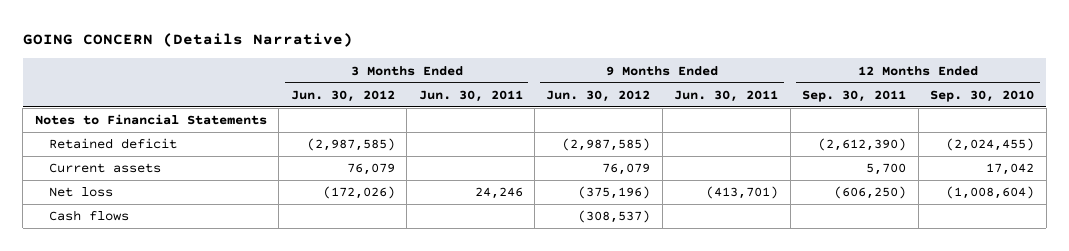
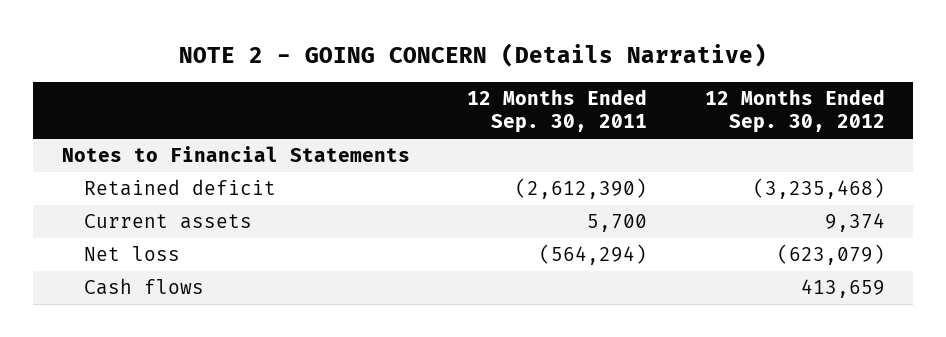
- GOING CONCERN (Details Narrative)
+ NOTE 2 - GOING CONCERN (Details Narrative)
- | 3 Months Ended Jun. 30, 2012 | 3 Months Ended Jun. 30, 2011 | 9 Months Ended Jun. 30, 2012 | 9 Months Ended Jun. 30, 2011 | 12 Months Ended Sep. 30, 2011 | 12 Months Ended Sep. 30, 2010
+ | 12 Months Ended Sep. 30, 2011 | 12 Months Ended Sep. 30, 2012
- Net loss | (172,026) | 24,246 | (375,196) | (413,701) | (606,250) | (1,008,604)
+ Net loss | (564,294) | (623,079)

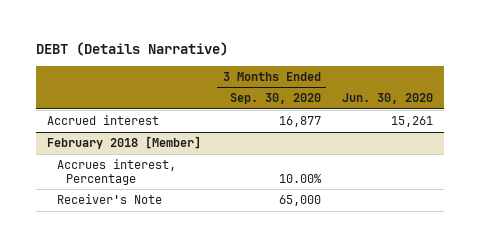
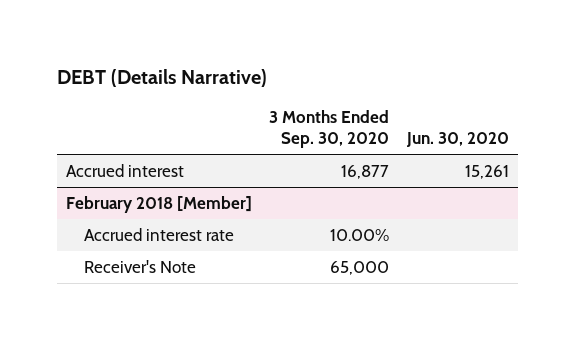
@ February 2018 [Member]
- Accrues interest, Percentage | 10.00% |
+ Accrued interest rate | 10.00% |

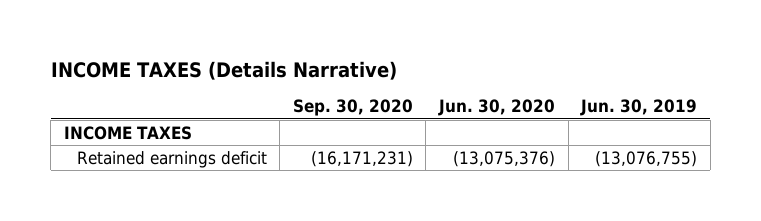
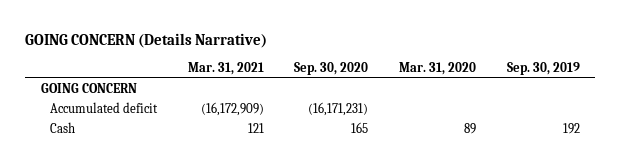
- INCOME TAXES (Details Narrative)
+ GOING CONCERN (Details Narrative)
- | Sep. 30, 2020 | Jun. 30, 2020 | Jun. 30, 2019
+ | Mar. 31, 2021 | Sep. 30, 2020 | Mar. 31, 2020 | Sep. 30, 2019
- INCOME TAXES
- Retained earnings deficit | (16,171,231) | (13,075,376) | (13,076,755)
+ GOING CONCERN
+ Accumulated deficit | (16,172,909) | (16,171,231) | |
+ Cash | 121 | 165 | 89 | 192

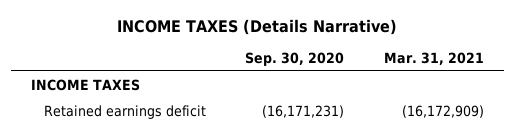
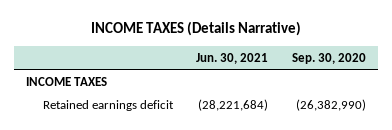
- | Sep. 30, 2020 | Mar. 31, 2021
+ | Jun. 30, 2021 | Sep. 30, 2020
- Retained earnings deficit | (16,171,231) | (16,172,909)
+ Retained earnings deficit | (28,221,684) | (26,382,990)

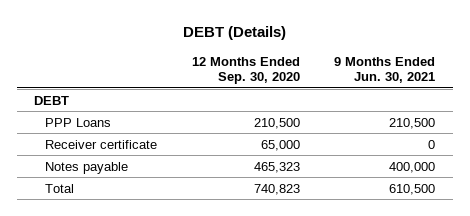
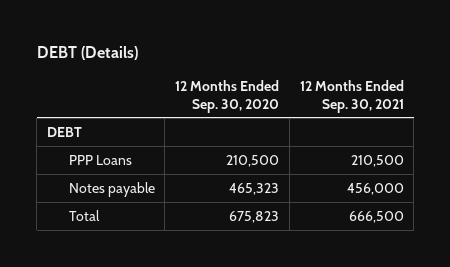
- | 12 Months Ended Sep. 30, 2020 | 9 Months Ended Jun. 30, 2021
+ | 12 Months Ended Sep. 30, 2020 | 12 Months Ended Sep. 30, 2021
- Receiver certificate | 65,000 | 0
- Total | 740,823 | 610,500
+ Total | 675,823 | 666,500

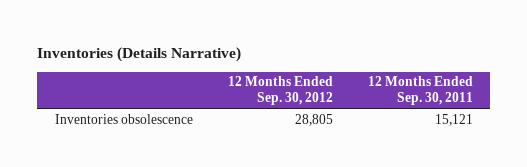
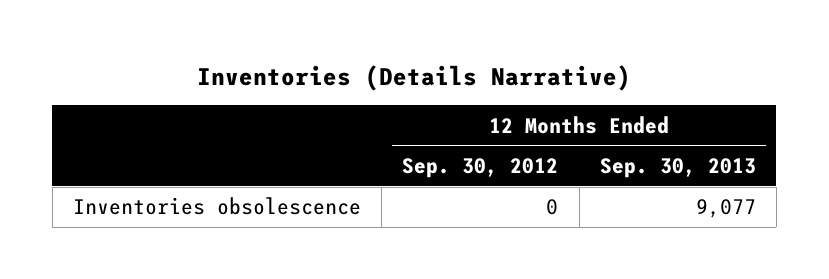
- | 12 Months Ended Sep. 30, 2012 | 12 Months Ended Sep. 30, 2011
+ | 12 Months Ended Sep. 30, 2012 | 12 Months Ended Sep. 30, 2013
- Inventories obsolescence | 28,805 | 15,121
+ Inventories obsolescence | 0 | 9,077

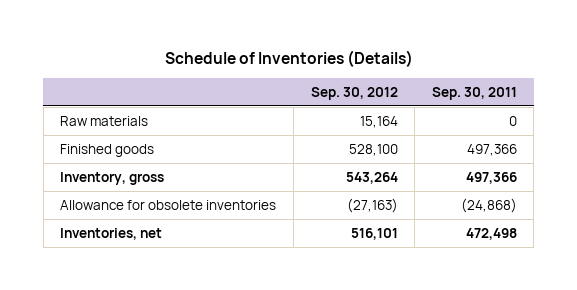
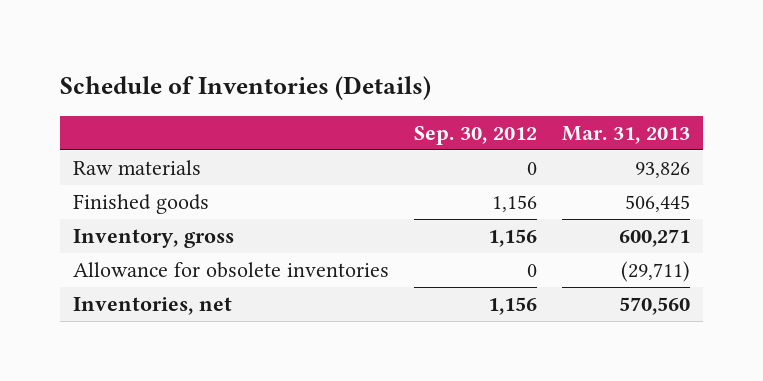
- | Sep. 30, 2012 | Sep. 30, 2011
+ | Sep. 30, 2012 | Mar. 31, 2013
- Raw materials | 15,164 | 0
- Finished goods | 528,100 | 497,366
- Inventory, gross | 543,264 | 497,366
- Allowance for obsolete inventories | (27,163) | (24,868)
- Inventories, net | 516,101 | 472,498
+ Raw materials | 0 | 93,826
+ Finished goods | 1,156 | 506,445
+ Inventory, gross | 1,156 | 600,271
+ Allowance for obsolete inventories | 0 | (29,711)
+ Inventories, net | 1,156 | 570,560

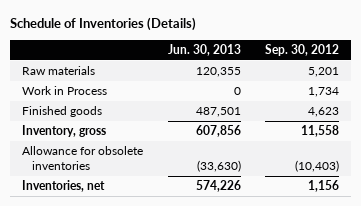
- | Sep. 30, 2012 | Mar. 31, 2013
+ | Jun. 30, 2013 | Sep. 30, 2012
- Raw materials | 0 | 93,826
- Finished goods | 1,156 | 506,445
- Inventory, gross | 1,156 | 600,271
- Allowance for obsolete inventories | 0 | (29,711)
+ Raw materials | 120,355 | 5,201
+ Work in Process | 0 | 1,734
+ Finished goods | 487,501 | 4,623
+ Inventory, gross | 607,856 | 11,558
+ Allowance for obsolete inventories | (33,630) | (10,403)

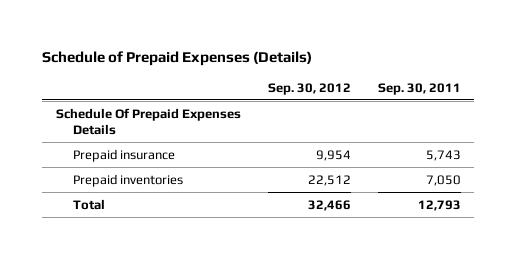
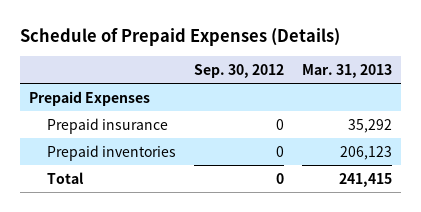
- | Sep. 30, 2012 | Sep. 30, 2011
+ | Sep. 30, 2012 | Mar. 31, 2013
- Schedule Of Prepaid Expenses Details
- Prepaid insurance | 9,954 | 5,743
- Prepaid inventories | 22,512 | 7,050
- Total | 32,466 | 12,793
+ Prepaid Expenses
+ Prepaid insurance | 0 | 35,292
+ Prepaid inventories | 0 | 206,123
+ Total | 0 | 241,415

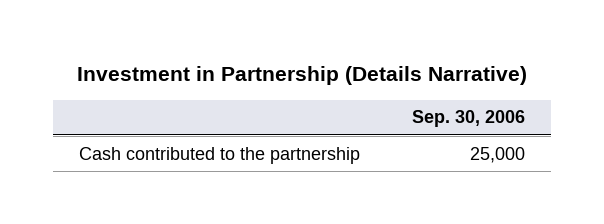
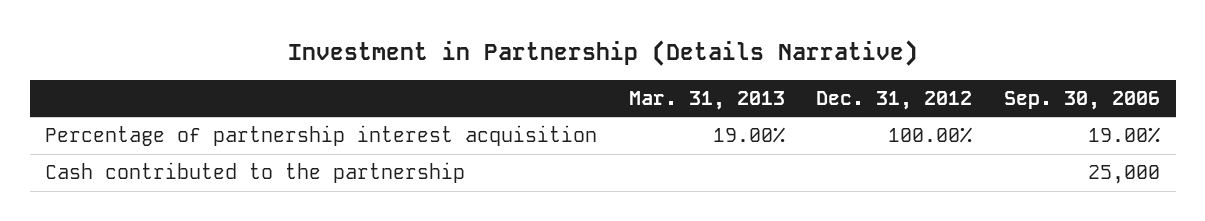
- | Sep. 30, 2006
+ | Mar. 31, 2013 | Dec. 31, 2012 | Sep. 30, 2006
+ Percentage of partnership interest acquisition | 19.00% | 100.00% | 19.00%

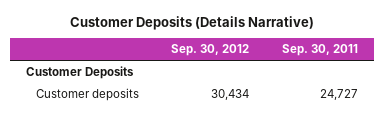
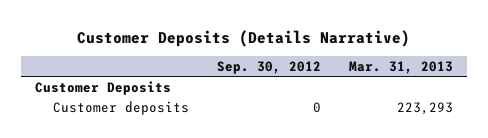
- | Sep. 30, 2012 | Sep. 30, 2011
+ | Sep. 30, 2012 | Mar. 31, 2013
- Customer deposits | 30,434 | 24,727
+ Customer deposits | 0 | 223,293

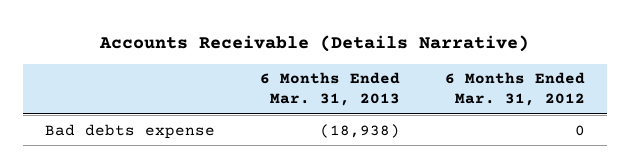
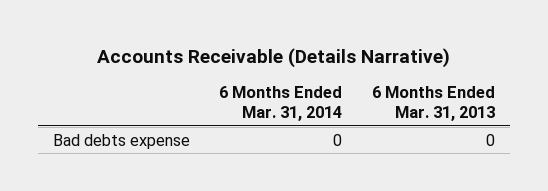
- | 6 Months Ended Mar. 31, 2013 | 6 Months Ended Mar. 31, 2012
+ | 6 Months Ended Mar. 31, 2014 | 6 Months Ended Mar. 31, 2013
- Bad debts expense | (18,938) | 0
+ Bad debts expense | 0 | 0

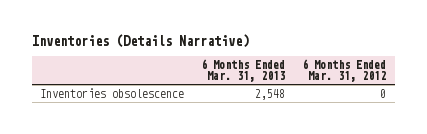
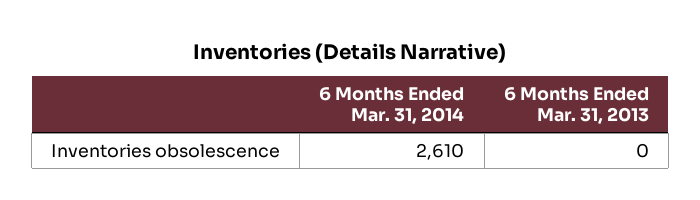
- | 6 Months Ended Mar. 31, 2013 | 6 Months Ended Mar. 31, 2012
+ | 6 Months Ended Mar. 31, 2014 | 6 Months Ended Mar. 31, 2013
- Inventories obsolescence | 2,548 | 0
+ Inventories obsolescence | 2,610 | 0

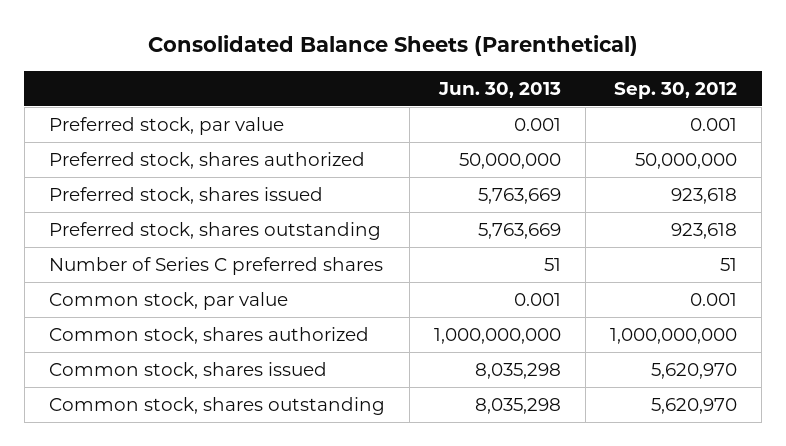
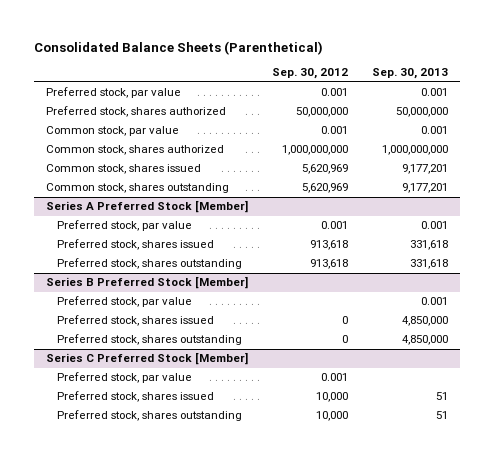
- | Jun. 30, 2013 | Sep. 30, 2012
+ | Sep. 30, 2012 | Sep. 30, 2013
- Preferred stock, shares issued | 5,763,669 | 923,618
- Preferred stock, shares outstanding | 5,763,669 | 923,618
- Number of Series C preferred shares | 51 | 51
- Common stock, shares issued | 8,035,298 | 5,620,970
- Common stock, shares outstanding | 8,035,298 | 5,620,970
+ Common stock, shares issued | 5,620,969 | 9,177,201
+ Common stock, shares outstanding | 5,620,969 | 9,177,201
+ Series A Preferred Stock [Member]
+ Preferred stock, par value | 0.001 | 0.001
+ Preferred stock, shares issued | 913,618 | 331,618
+ Preferred stock, shares outstanding | 913,618 | 331,618
+ Series B Preferred Stock [Member]
+ Preferred stock, par value | | 0.001
+ Preferred stock, shares issued | 0 | 4,850,000
+ Preferred stock, shares outstanding | 0 | 4,850,000
+ Series C Preferred Stock [Member]
+ Preferred stock, par value | 0.001 |
+ Preferred stock, shares issued | 10,000 | 51
+ Preferred stock, shares outstanding | 10,000 | 51

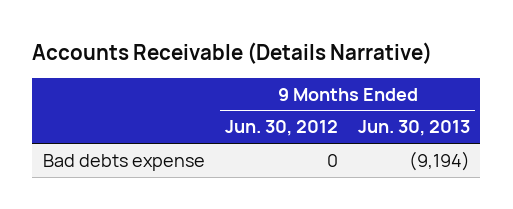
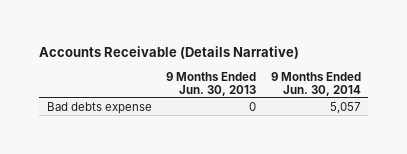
- | 9 Months Ended Jun. 30, 2012 | 9 Months Ended Jun. 30, 2013
+ | 9 Months Ended Jun. 30, 2013 | 9 Months Ended Jun. 30, 2014
- Bad debts expense | 0 | (9,194)
+ Bad debts expense | 0 | 5,057

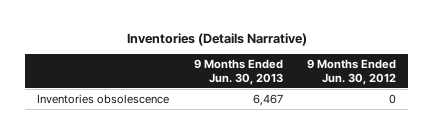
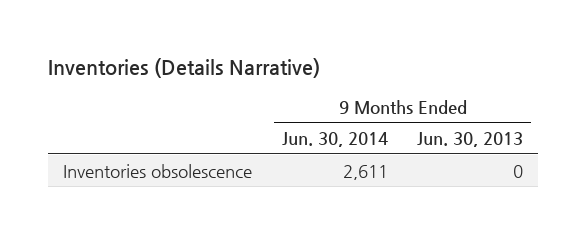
- | 9 Months Ended Jun. 30, 2013 | 9 Months Ended Jun. 30, 2012
+ | 9 Months Ended Jun. 30, 2014 | 9 Months Ended Jun. 30, 2013
- Inventories obsolescence | 6,467 | 0
+ Inventories obsolescence | 2,611 | 0

